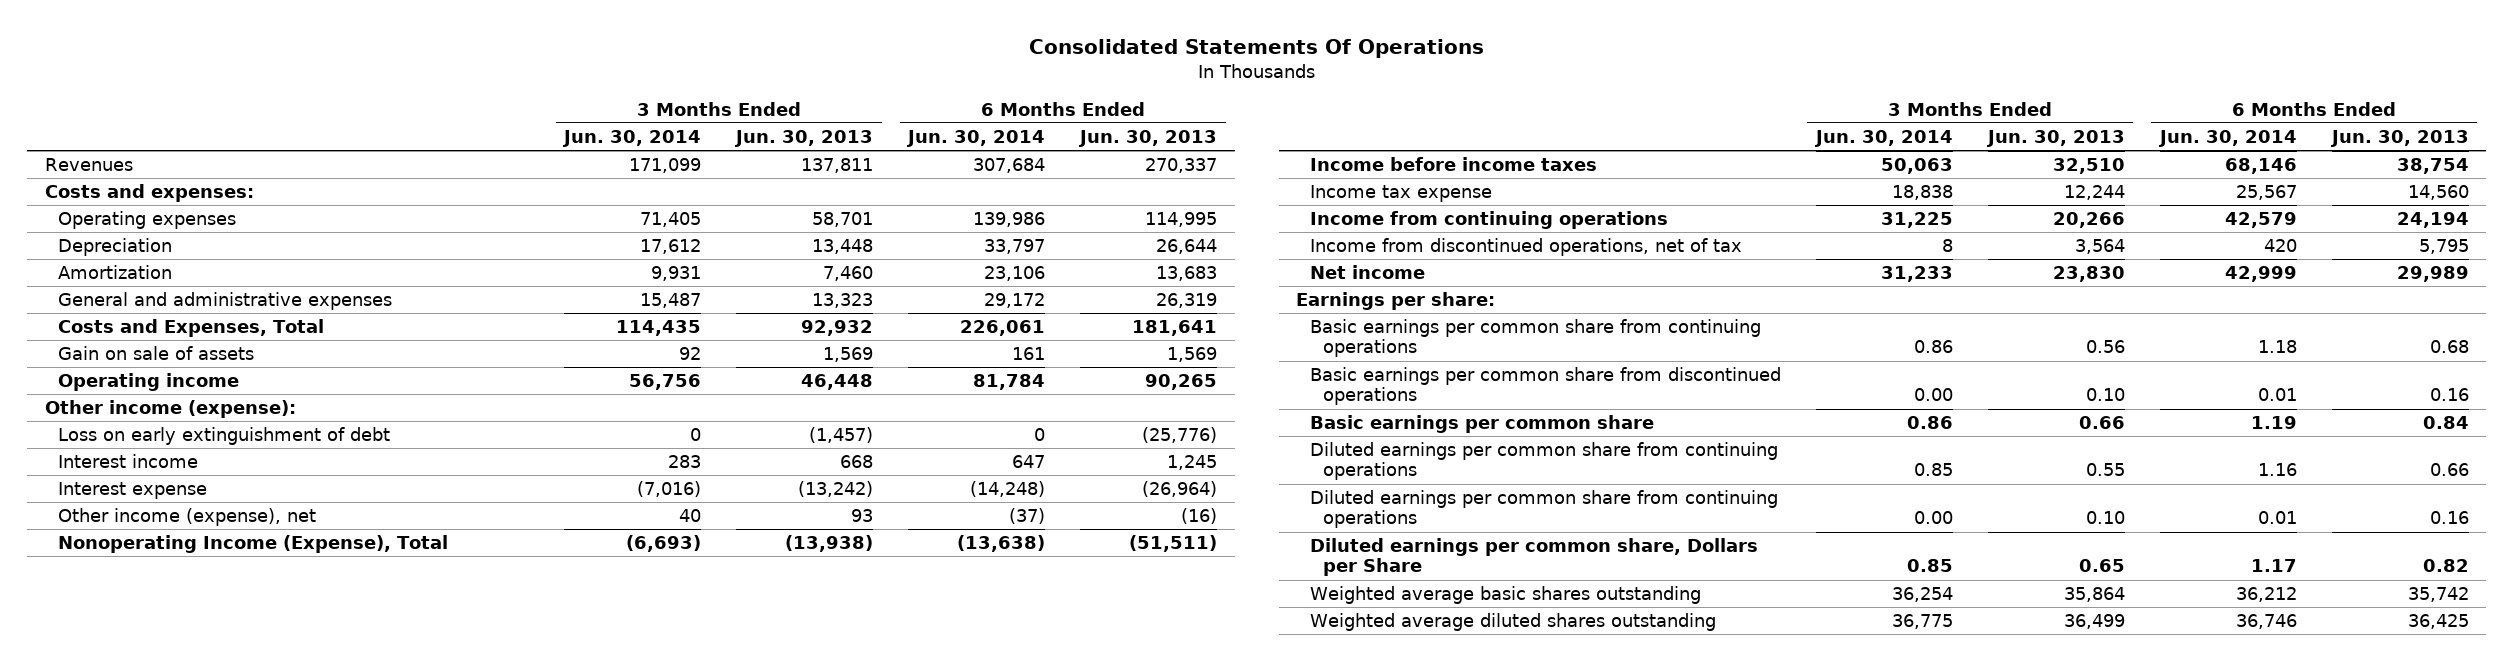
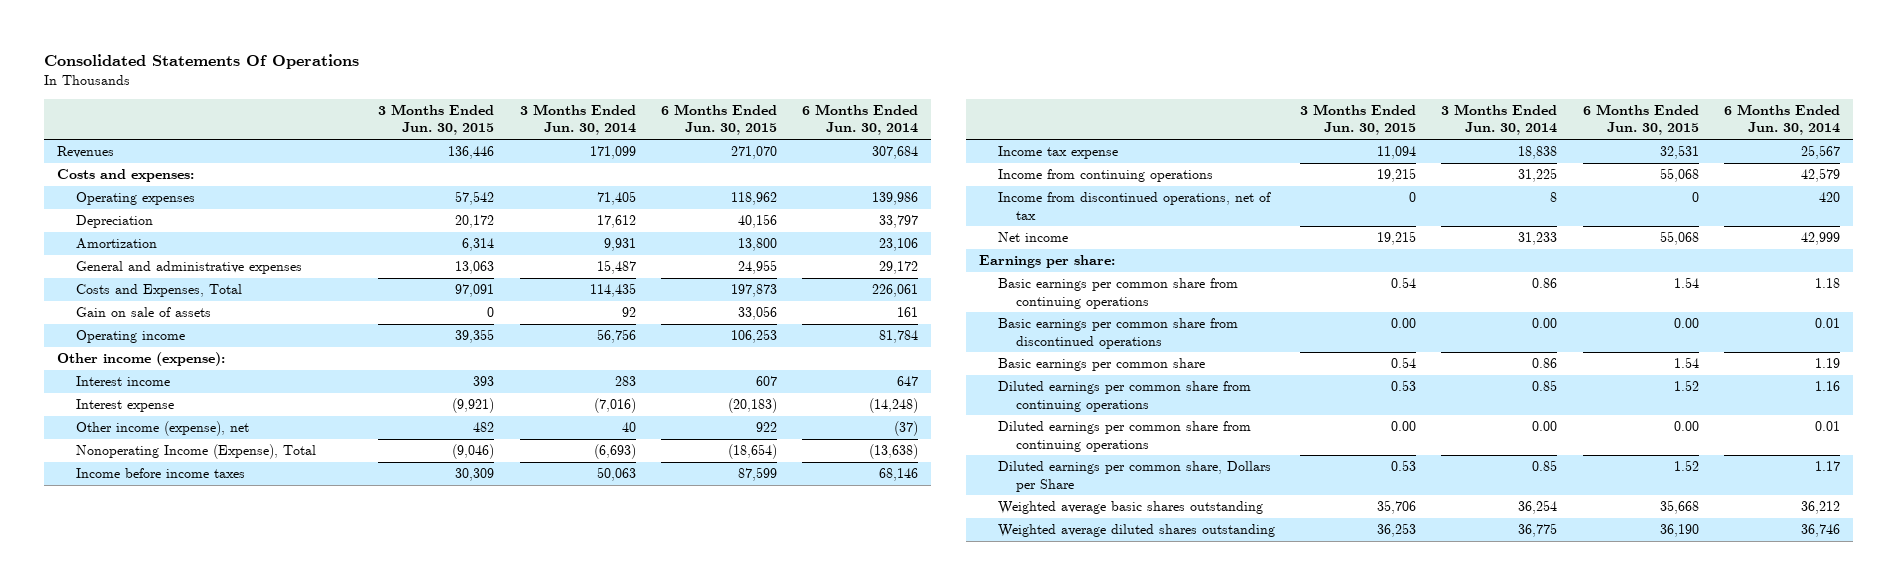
- | 3 Months Ended Jun. 30, 2014 | 3 Months Ended Jun. 30, 2013 | 6 Months Ended Jun. 30, 2014 | 6 Months Ended Jun. 30, 2013
+ | 3 Months Ended Jun. 30, 2015 | 3 Months Ended Jun. 30, 2014 | 6 Months Ended Jun. 30, 2015 | 6 Months Ended Jun. 30, 2014
- Loss on early extinguishment of debt | 0 | (1,457) | 0 | (25,776)

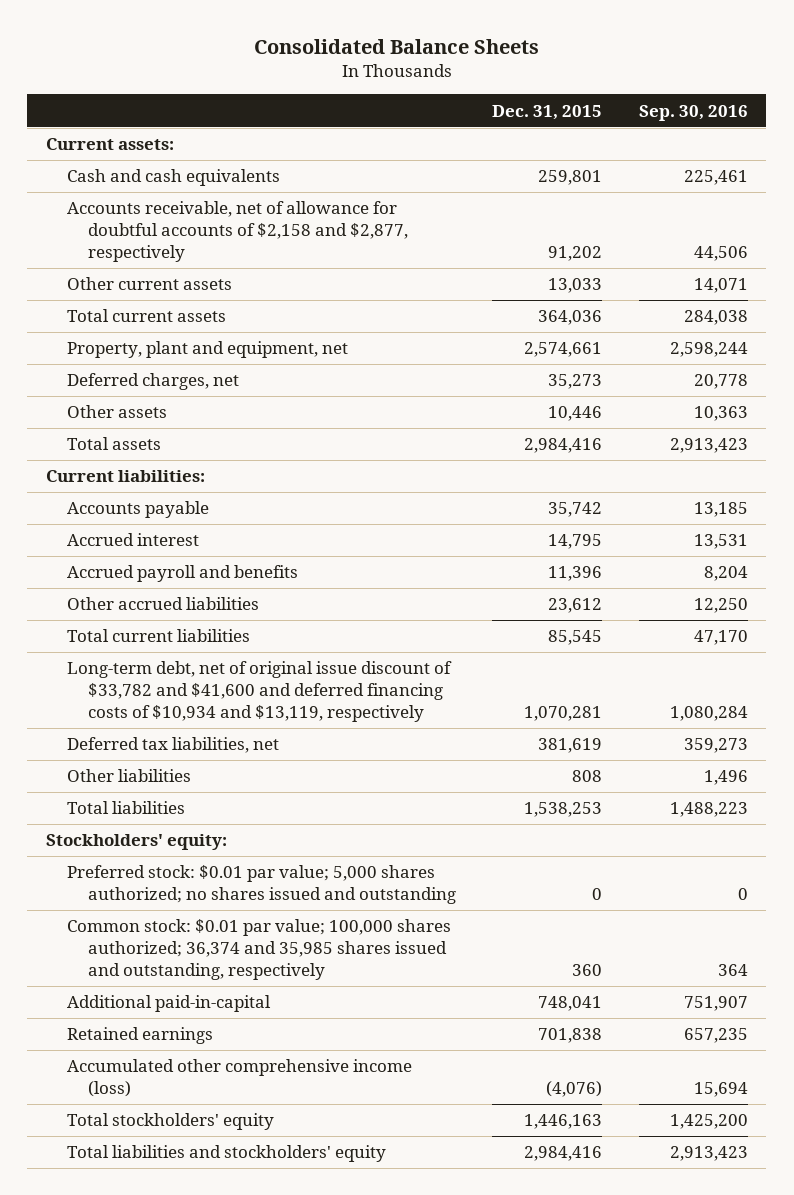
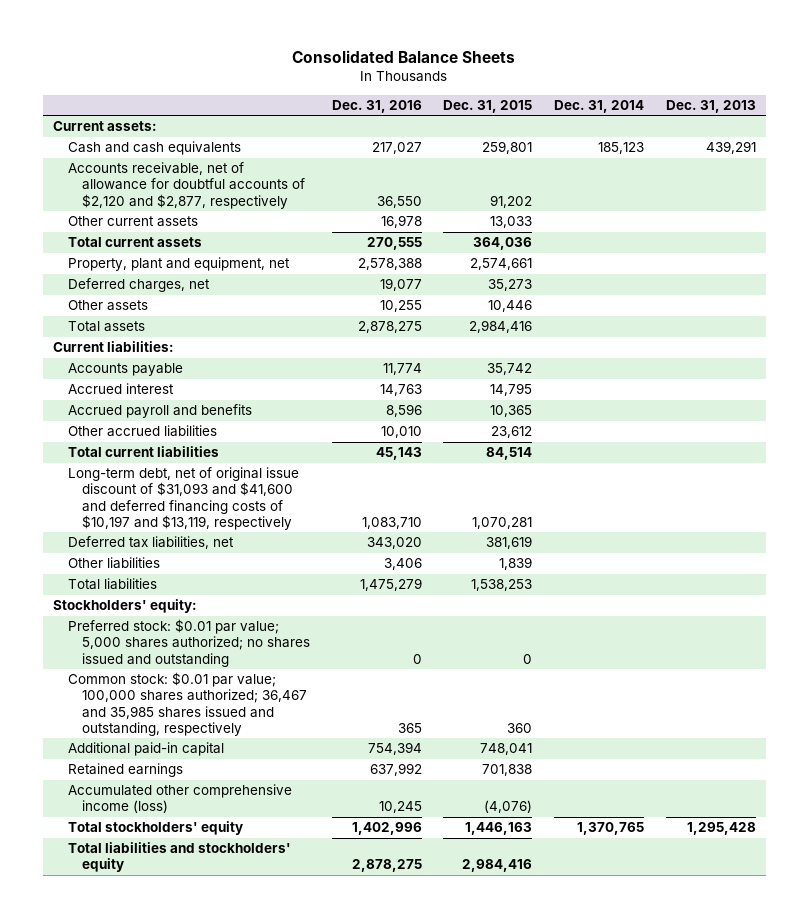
- | Dec. 31, 2015 | Sep. 30, 2016
+ | Dec. 31, 2016 | Dec. 31, 2015 | Dec. 31, 2014 | Dec. 31, 2013
- Accounts receivable, net of allowance for doubtful accounts of $2,158 and $2,877, respectively | 91,202 | 44,506
+ Accounts receivable, net of allowance for doubtful accounts of $2,120 and $2,877, respectively | 36,550 | 91,202 | |
- Accrued payroll and benefits | 11,396 | 8,204
+ Accrued payroll and benefits | 8,596 | 10,365 | |
- Total current liabilities | 85,545 | 47,170
- Long-term debt, net of original issue discount of $33,782 and $41,600 and deferred financing costs of $10,934 and $13,119, respectively | 1,070,281 | 1,080,284
+ Total current liabilities | 45,143 | 84,514 | |
+ Long-term debt, net of original issue discount of $31,093 and $41,600 and deferred financing costs of $10,197 and $13,119, respectively | 1,083,710 | 1,070,281 | |
- Other liabilities | 808 | 1,496
+ Other liabilities | 3,406 | 1,839 | |
- Common stock: $0.01 par value; 100,000 shares authorized; 36,374 and 35,985 shares issued and outstanding, respectively | 360 | 364
- Additional paid-in-capital | 748,041 | 751,907
+ Common stock: $0.01 par value; 100,000 shares authorized; 36,467 and 35,985 shares issued and outstanding, respectively | 365 | 360 | |
+ Additional paid-in capital | 754,394 | 748,041 | |

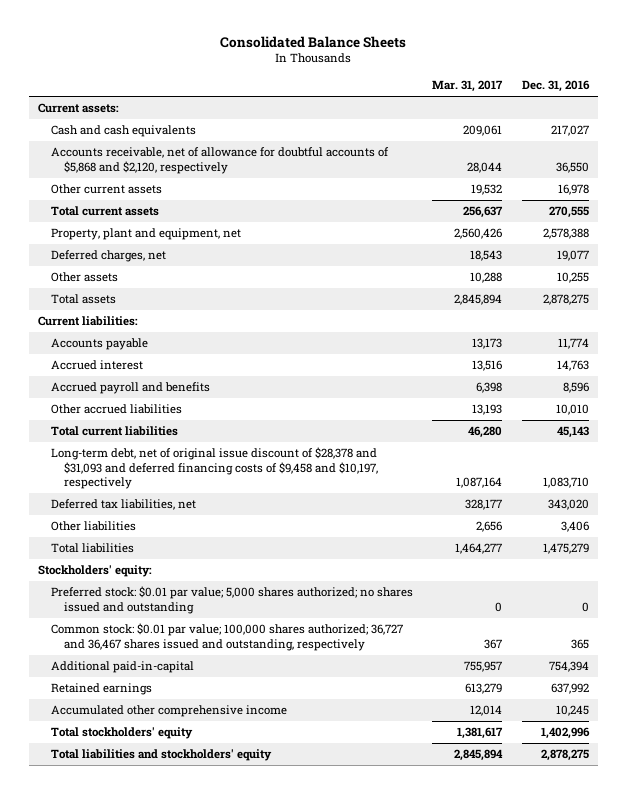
- | Dec. 31, 2016 | Dec. 31, 2015 | Dec. 31, 2014 | Dec. 31, 2013
+ | Mar. 31, 2017 | Dec. 31, 2016
- Accounts receivable, net of allowance for doubtful accounts of $2,120 and $2,877, respectively | 36,550 | 91,202 | |
+ Accounts receivable, net of allowance for doubtful accounts of $5,868 and $2,120, respectively | 28,044 | 36,550
- Long-term debt, net of original issue discount of $31,093 and $41,600 and deferred financing costs of $10,197 and $13,119, respectively | 1,083,710 | 1,070,281 | |
+ Long-term debt, net of original issue discount of $28,378 and $31,093 and deferred financing costs of $9,458 and $10,197, respectively | 1,087,164 | 1,083,710
- Common stock: $0.01 par value; 100,000 shares authorized; 36,467 and 35,985 shares issued and outstanding, respectively | 365 | 360 | |
- Additional paid-in capital | 754,394 | 748,041 | |
+ Common stock: $0.01 par value; 100,000 shares authorized; 36,727 and 36,467 shares issued and outstanding, respectively | 367 | 365
+ Additional paid-in-capital | 755,957 | 754,394
- Accumulated other comprehensive income (loss) | 10,245 | (4,076) | |
+ Accumulated other comprehensive income | 12,014 | 10,245

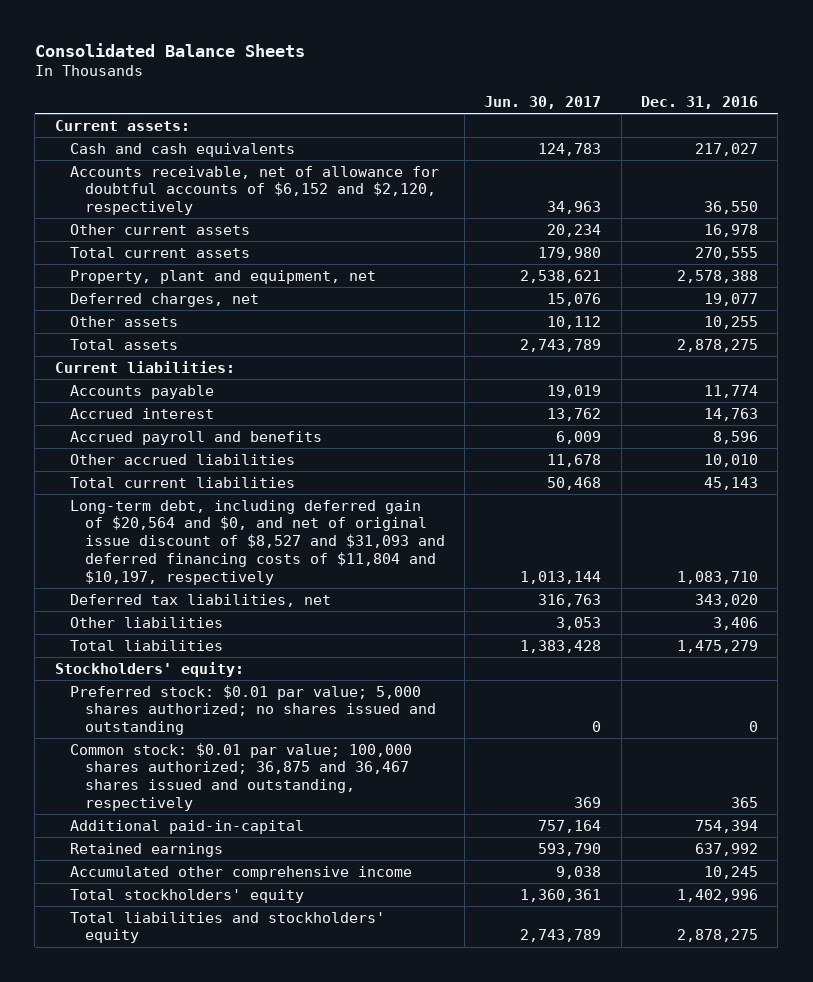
- | Mar. 31, 2017 | Dec. 31, 2016
+ | Jun. 30, 2017 | Dec. 31, 2016
- Accounts receivable, net of allowance for doubtful accounts of $5,868 and $2,120, respectively | 28,044 | 36,550
+ Accounts receivable, net of allowance for doubtful accounts of $6,152 and $2,120, respectively | 34,963 | 36,550
- Long-term debt, net of original issue discount of $28,378 and $31,093 and deferred financing costs of $9,458 and $10,197, respectively | 1,087,164 | 1,083,710
+ Long-term debt, including deferred gain of $20,564 and $0, and net of original issue discount of $8,527 and $31,093 and deferred financing costs of $11,804 and $10,197, respectively | 1,013,144 | 1,083,710
- Common stock: $0.01 par value; 100,000 shares authorized; 36,727 and 36,467 shares issued and outstanding, respectively | 367 | 365
+ Common stock: $0.01 par value; 100,000 shares authorized; 36,875 and 36,467 shares issued and outstanding, respectively | 369 | 365

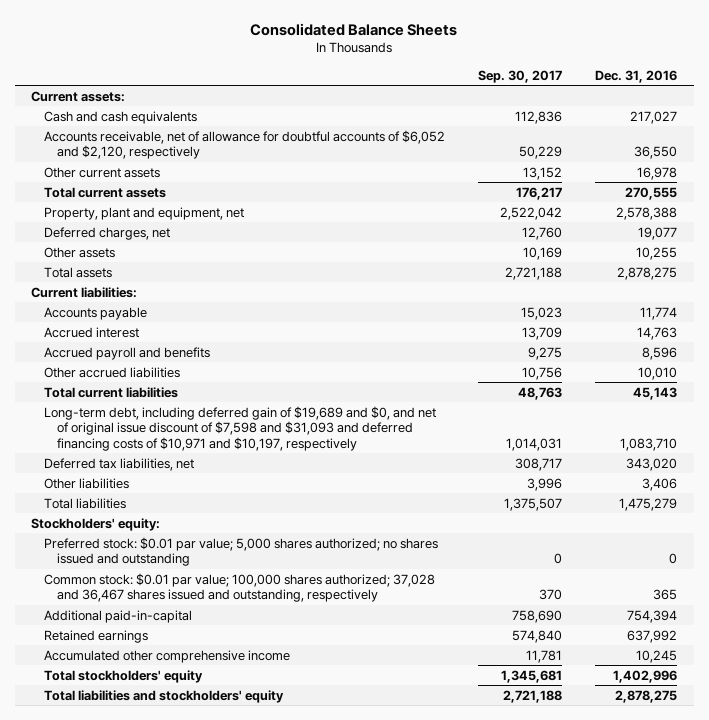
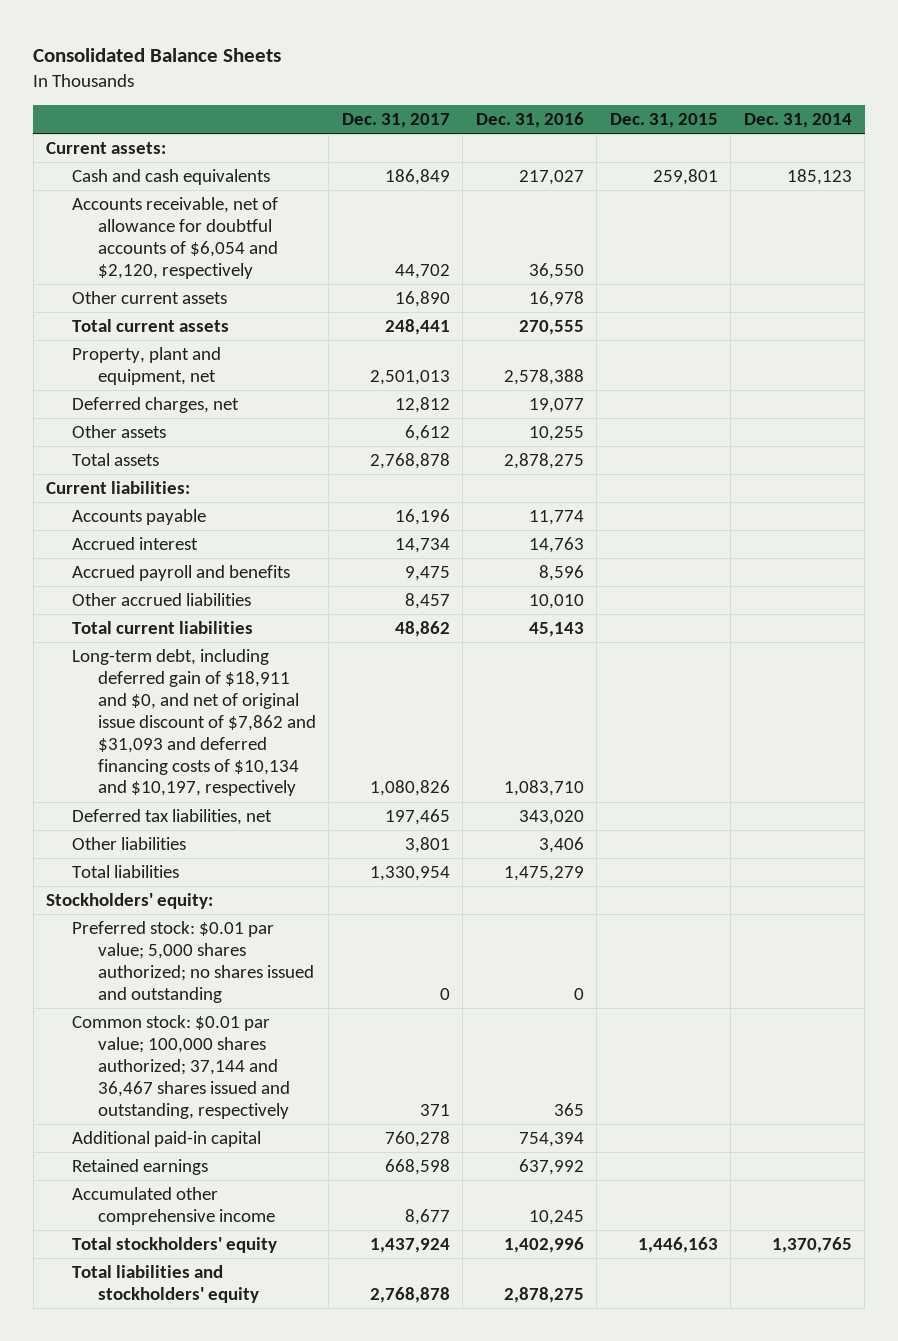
- | Sep. 30, 2017 | Dec. 31, 2016
+ | Dec. 31, 2017 | Dec. 31, 2016 | Dec. 31, 2015 | Dec. 31, 2014
- Accounts receivable, net of allowance for doubtful accounts of $6,052 and $2,120, respectively | 50,229 | 36,550
+ Accounts receivable, net of allowance for doubtful accounts of $6,054 and $2,120, respectively | 44,702 | 36,550 | |
- Long-term debt, including deferred gain of $19,689 and $0, and net of original issue discount of $7,598 and $31,093 and deferred financing costs of $10,971 and $10,197, respectively | 1,014,031 | 1,083,710
+ Long-term debt, including deferred gain of $18,911 and $0, and net of original issue discount of $7,862 and $31,093 and deferred financing costs of $10,134 and $10,197, respectively | 1,080,826 | 1,083,710 | |
- Common stock: $0.01 par value; 100,000 shares authorized; 37,028 and 36,467 shares issued and outstanding, respectively | 370 | 365
- Additional paid-in-capital | 758,690 | 754,394
+ Common stock: $0.01 par value; 100,000 shares authorized; 37,144 and 36,467 shares issued and outstanding, respectively | 371 | 365 | |
+ Additional paid-in capital | 760,278 | 754,394 | |

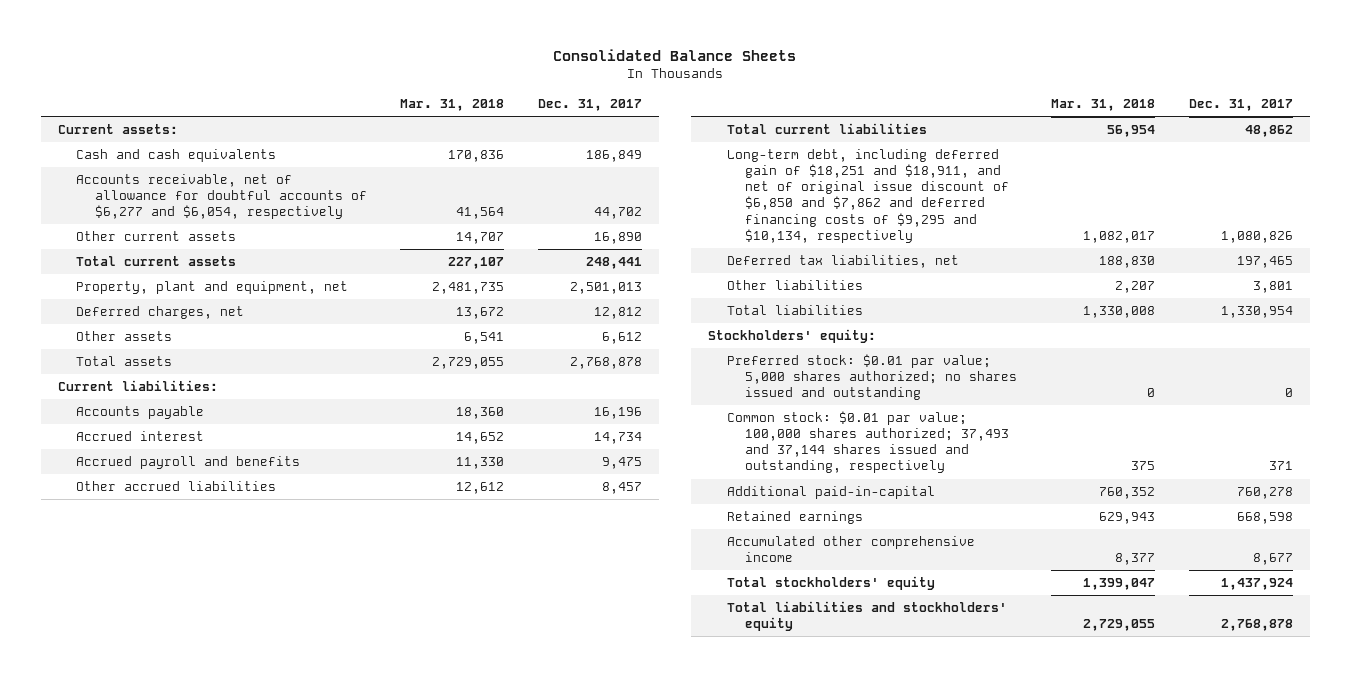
- | Dec. 31, 2017 | Dec. 31, 2016 | Dec. 31, 2015 | Dec. 31, 2014
+ | Mar. 31, 2018 | Dec. 31, 2017
- Accounts receivable, net of allowance for doubtful accounts of $6,054 and $2,120, respectively | 44,702 | 36,550 | |
+ Accounts receivable, net of allowance for doubtful accounts of $6,277 and $6,054, respectively | 41,564 | 44,702
- Long-term debt, including deferred gain of $18,911 and $0, and net of original issue discount of $7,862 and $31,093 and deferred financing costs of $10,134 and $10,197, respectively | 1,080,826 | 1,083,710 | |
+ Long-term debt, including deferred gain of $18,251 and $18,911, and net of original issue discount of $6,850 and $7,862 and deferred financing costs of $9,295 and $10,134, respectively | 1,082,017 | 1,080,826
- Common stock: $0.01 par value; 100,000 shares authorized; 37,144 and 36,467 shares issued and outstanding, respectively | 371 | 365 | |
- Additional paid-in capital | 760,278 | 754,394 | |
+ Common stock: $0.01 par value; 100,000 shares authorized; 37,493 and 37,144 shares issued and outstanding, respectively | 375 | 371
+ Additional paid-in-capital | 760,352 | 760,278

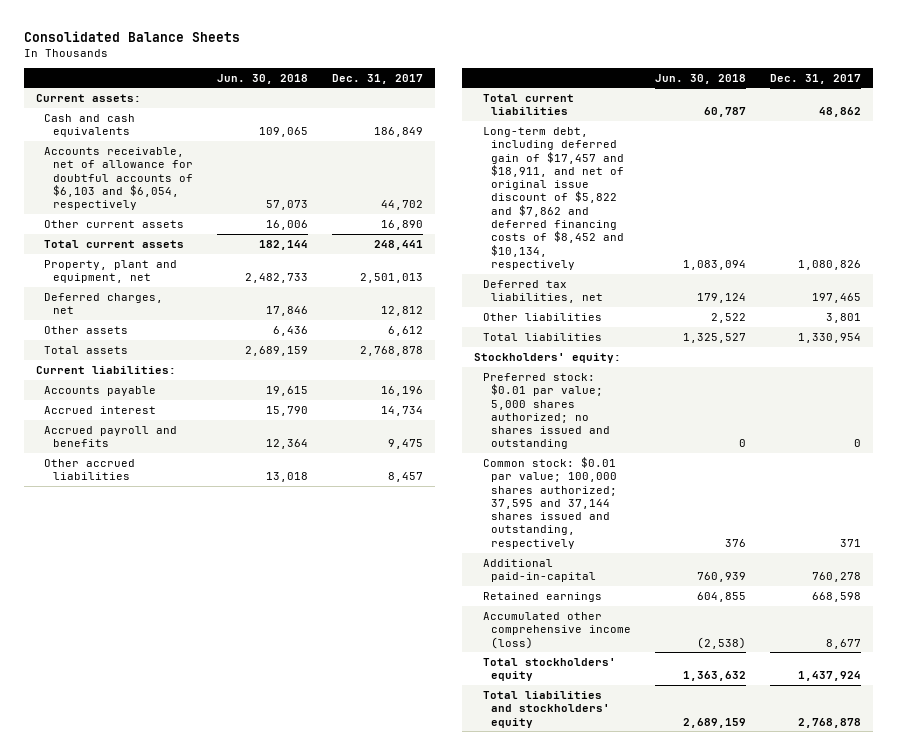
- | Mar. 31, 2018 | Dec. 31, 2017
+ | Jun. 30, 2018 | Dec. 31, 2017
- Accounts receivable, net of allowance for doubtful accounts of $6,277 and $6,054, respectively | 41,564 | 44,702
+ Accounts receivable, net of allowance for doubtful accounts of $6,103 and $6,054, respectively | 57,073 | 44,702
- Long-term debt, including deferred gain of $18,251 and $18,911, and net of original issue discount of $6,850 and $7,862 and deferred financing costs of $9,295 and $10,134, respectively | 1,082,017 | 1,080,826
+ Long-term debt, including deferred gain of $17,457 and $18,911, and net of original issue discount of $5,822 and $7,862 and deferred financing costs of $8,452 and $10,134, respectively | 1,083,094 | 1,080,826
- Common stock: $0.01 par value; 100,000 shares authorized; 37,493 and 37,144 shares issued and outstanding, respectively | 375 | 371
+ Common stock: $0.01 par value; 100,000 shares authorized; 37,595 and 37,144 shares issued and outstanding, respectively | 376 | 371
- Accumulated other comprehensive income | 8,377 | 8,677
+ Accumulated other comprehensive income (loss) | (2,538) | 8,677

